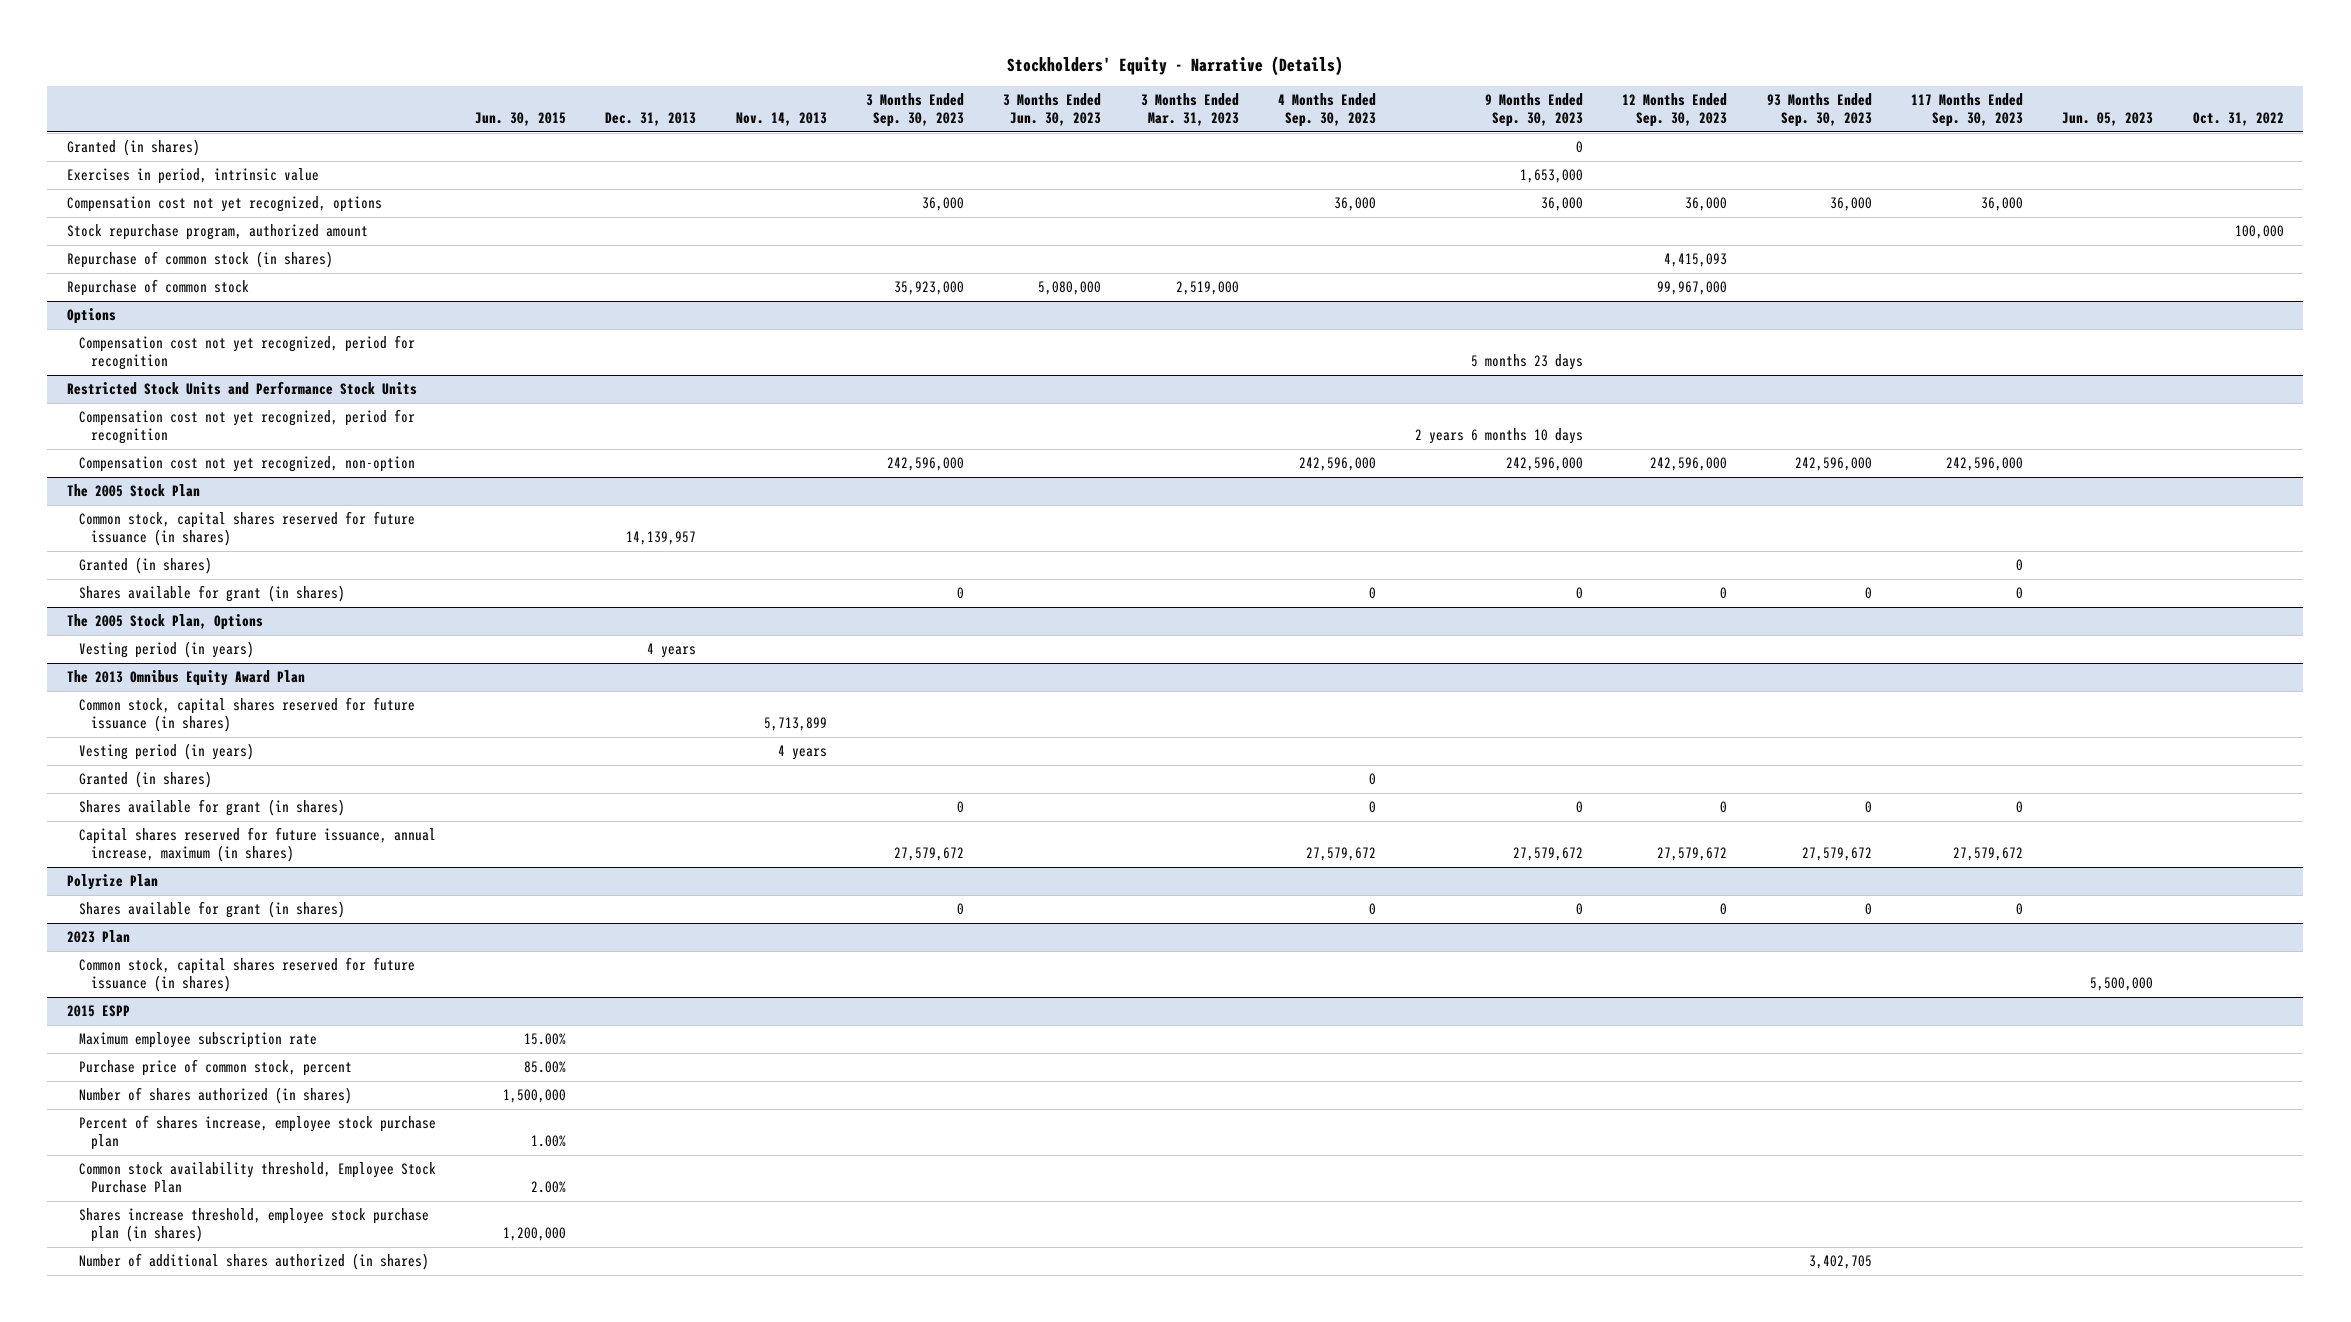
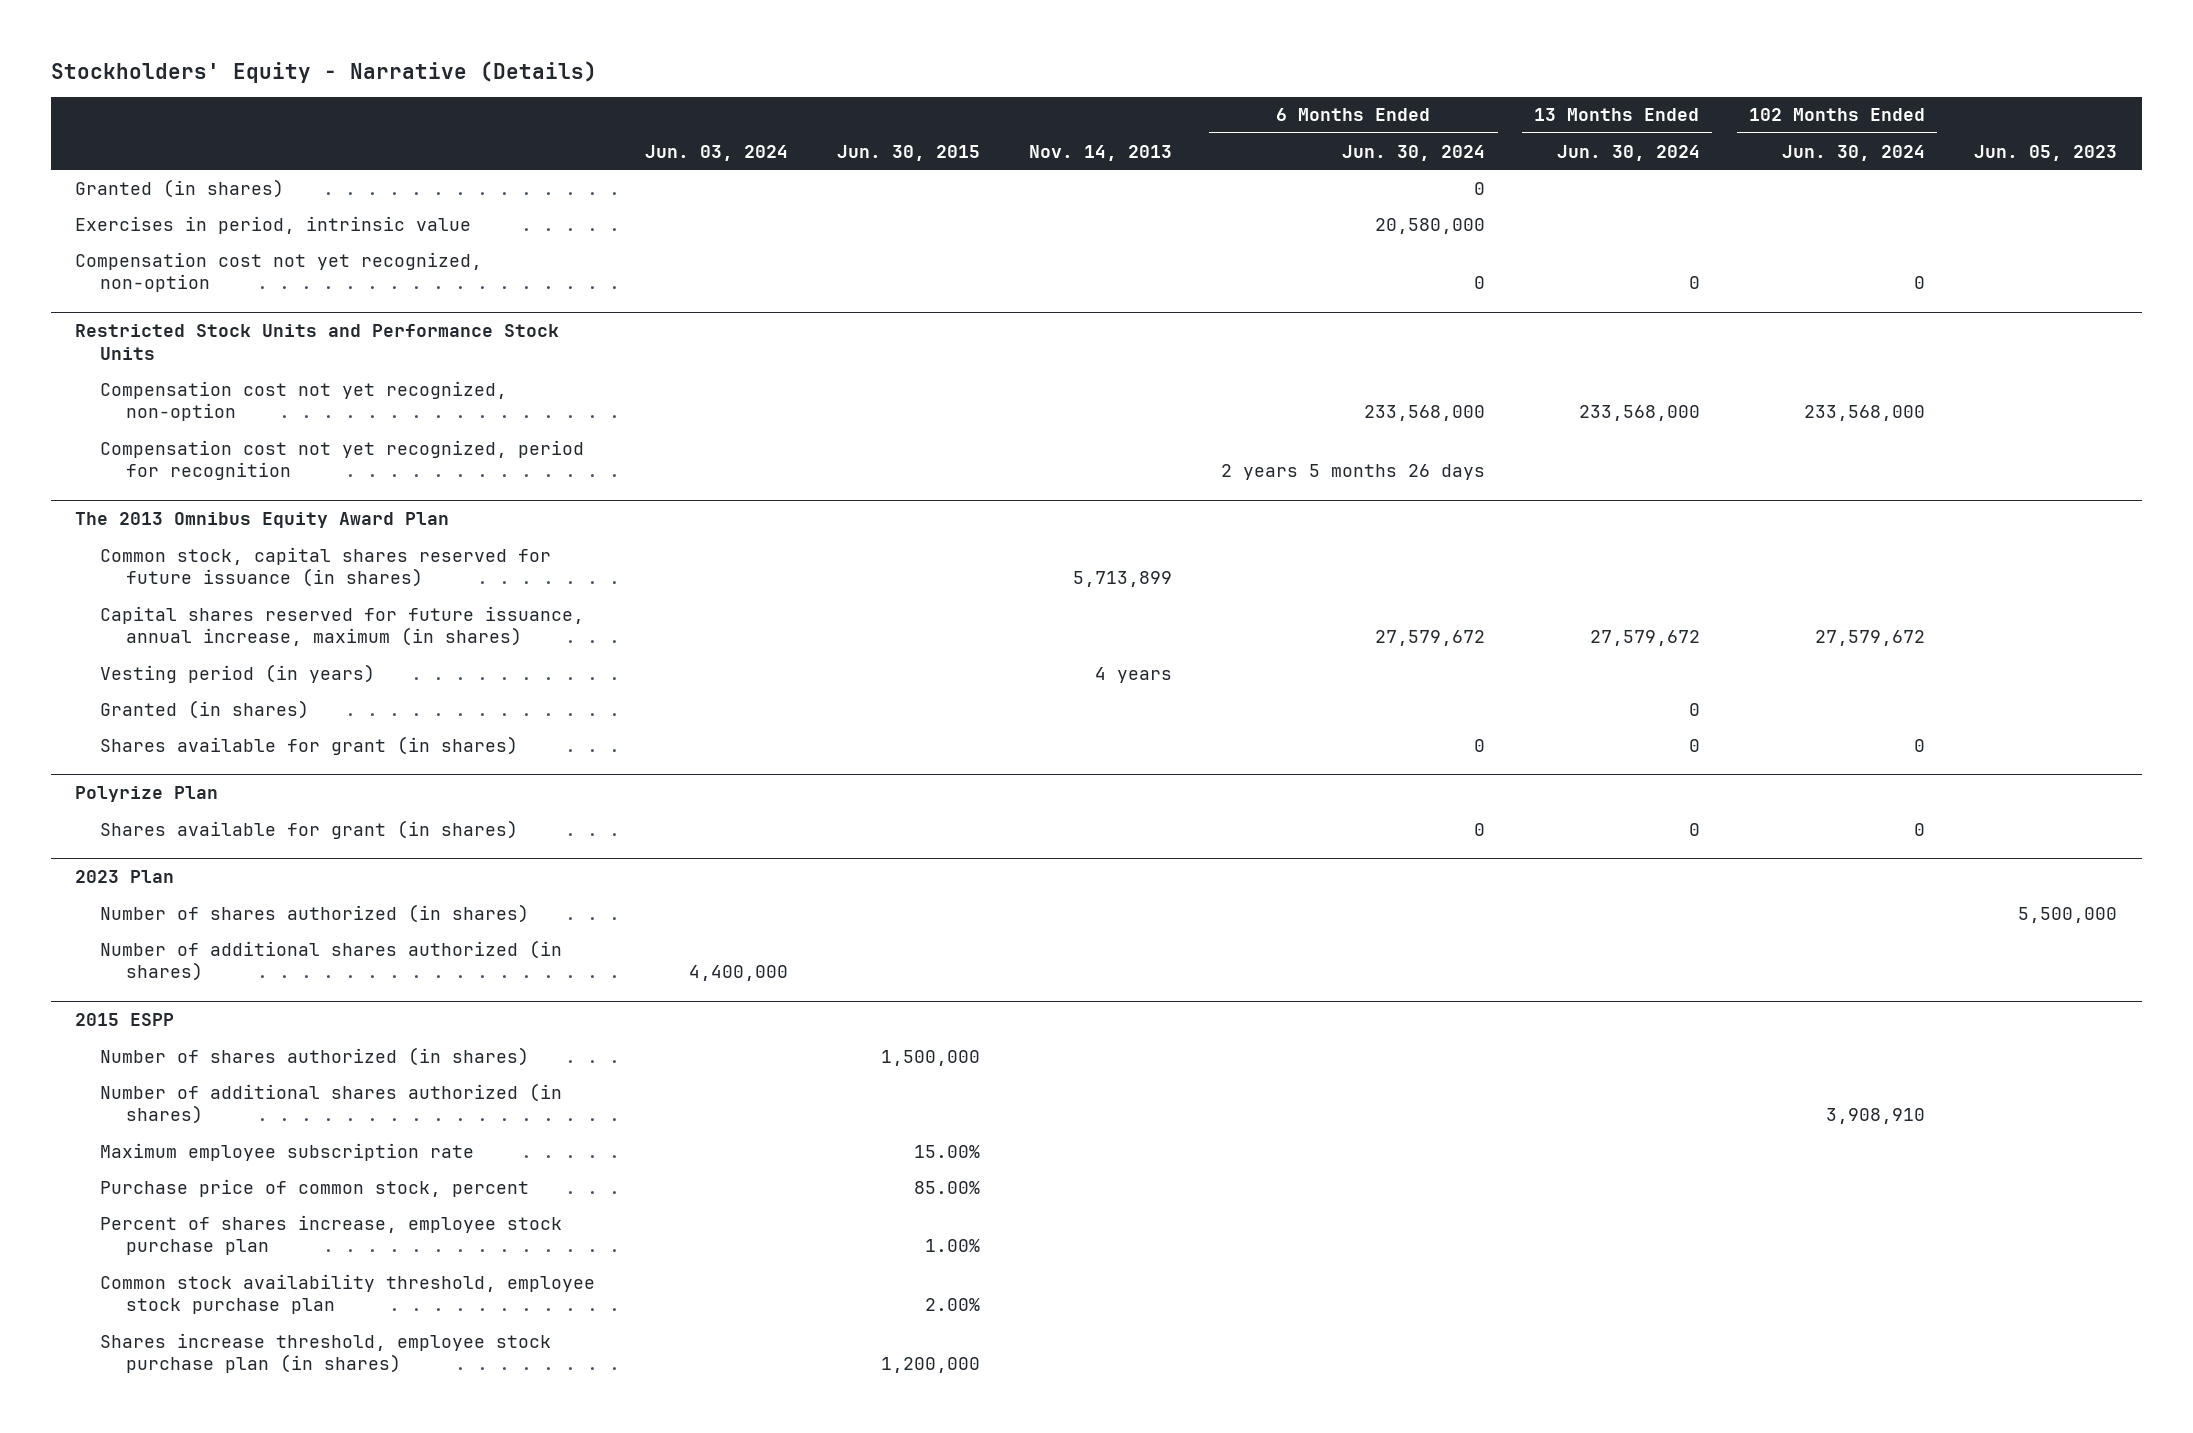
- | Jun. 30, 2015 | Dec. 31, 2013 | Nov. 14, 2013 | 3 Months Ended Sep. 30, 2023 | 3 Months Ended Jun. 30, 2023 | 3 Months Ended Mar. 31, 2023 | 4 Months Ended Sep. 30, 2023 | 9 Months Ended Sep. 30, 2023 | 12 Months Ended Sep. 30, 2023 | 93 Months Ended Sep. 30, 2023 | 117 Months Ended Sep. 30, 2023 | Jun. 05, 2023 | Oct. 31, 2022
+ | Jun. 03, 2024 | Jun. 30, 2015 | Nov. 14, 2013 | 6 Months Ended Jun. 30, 2024 | 13 Months Ended Jun. 30, 2024 | 102 Months Ended Jun. 30, 2024 | Jun. 05, 2023
- Compensation cost not yet recognized, options | | | | 36,000 | | | 36,000 | 36,000 | 36,000 | 36,000 | 36,000 | |
- Stock repurchase program, authorized amount | | | | | | | | | | | | | 100,000
- Repurchase of common stock (in shares) | | | | | | | | | 4,415,093 | | | |
- Repurchase of common stock | | | | 35,923,000 | 5,080,000 | 2,519,000 | | | 99,967,000 | | | |
- Options
- Compensation cost not yet recognized, period for recognition | | | | | | | | 5 months 23 days | | | | |
+ Compensation cost not yet recognized, non-option | | | | 0 | 0 | 0 |
- The 2005 Stock Plan
- Common stock, capital shares reserved for future issuance (in shares) | | 14,139,957 | | | | | | | | | | |
- Granted (in shares) | | | | | | | | | | | 0 | |
- Shares available for grant (in shares) | | | | 0 | | | 0 | 0 | 0 | 0 | 0 | |
- The 2005 Stock Plan, Options
- Vesting period (in years) | | 4 years | | | | | | | | | | |
@ Restricted Stock Units and Performance Stock Units
moved down: Compensation cost not yet recognized, period for recognition | | | | 2 years 5 months 26 days | | |
@ The 2013 Omnibus Equity Award Plan
moved up: Capital shares reserved for future issuance, annual increase, maximum (in shares) | | | | 27,579,672 | 27,579,672 | 27,579,672 |
@ 2023 Plan
- Common stock, capital shares reserved for future issuance (in shares) | | | | | | | | | | | | 5,500,000 |
+ Number of shares authorized (in shares) | | | | | | | 5,500,000
+ Number of additional shares authorized (in shares) | 4,400,000 | | | | | |
@ 2015 ESPP
moved up: Number of shares authorized (in shares) | | 1,500,000 | | | | |
moved up: Number of additional shares authorized (in shares) | | | | | | 3,908,910 |
- Common stock availability threshold, Employee Stock Purchase Plan | 2.00% | | | | | | | | | | | |
+ Common stock availability threshold, employee stock purchase plan | | 2.00% | | | | |

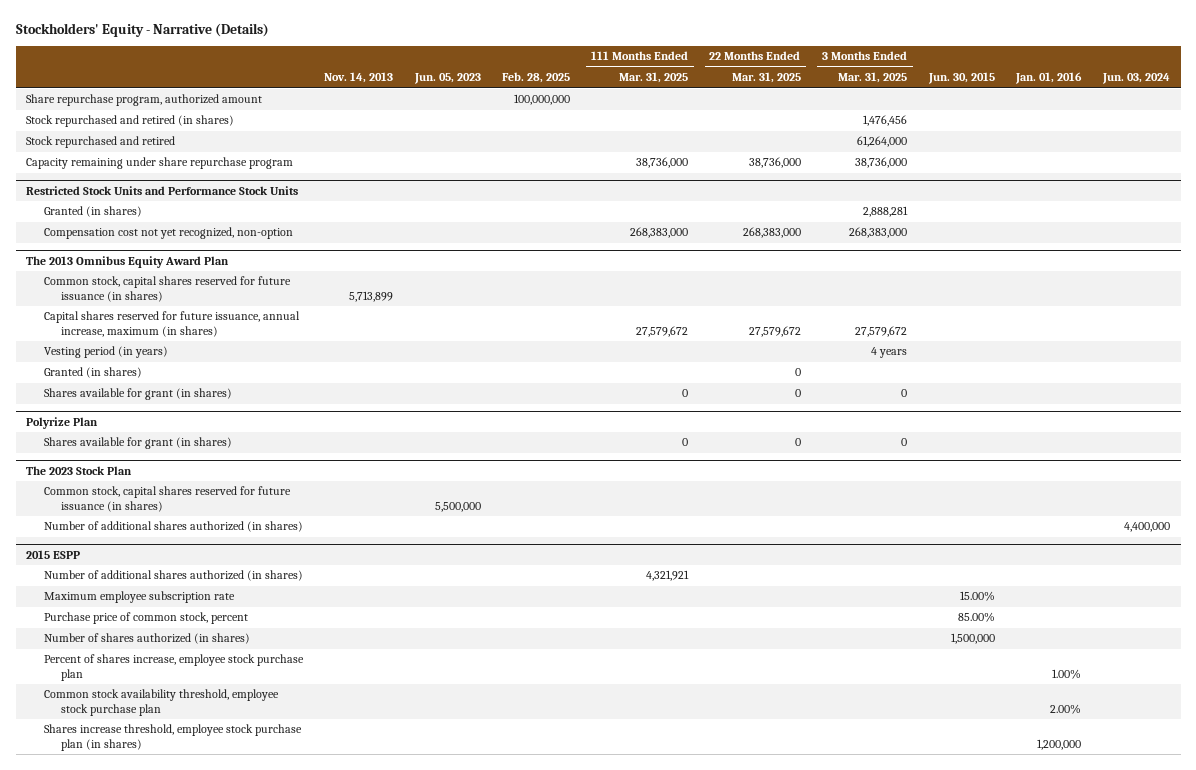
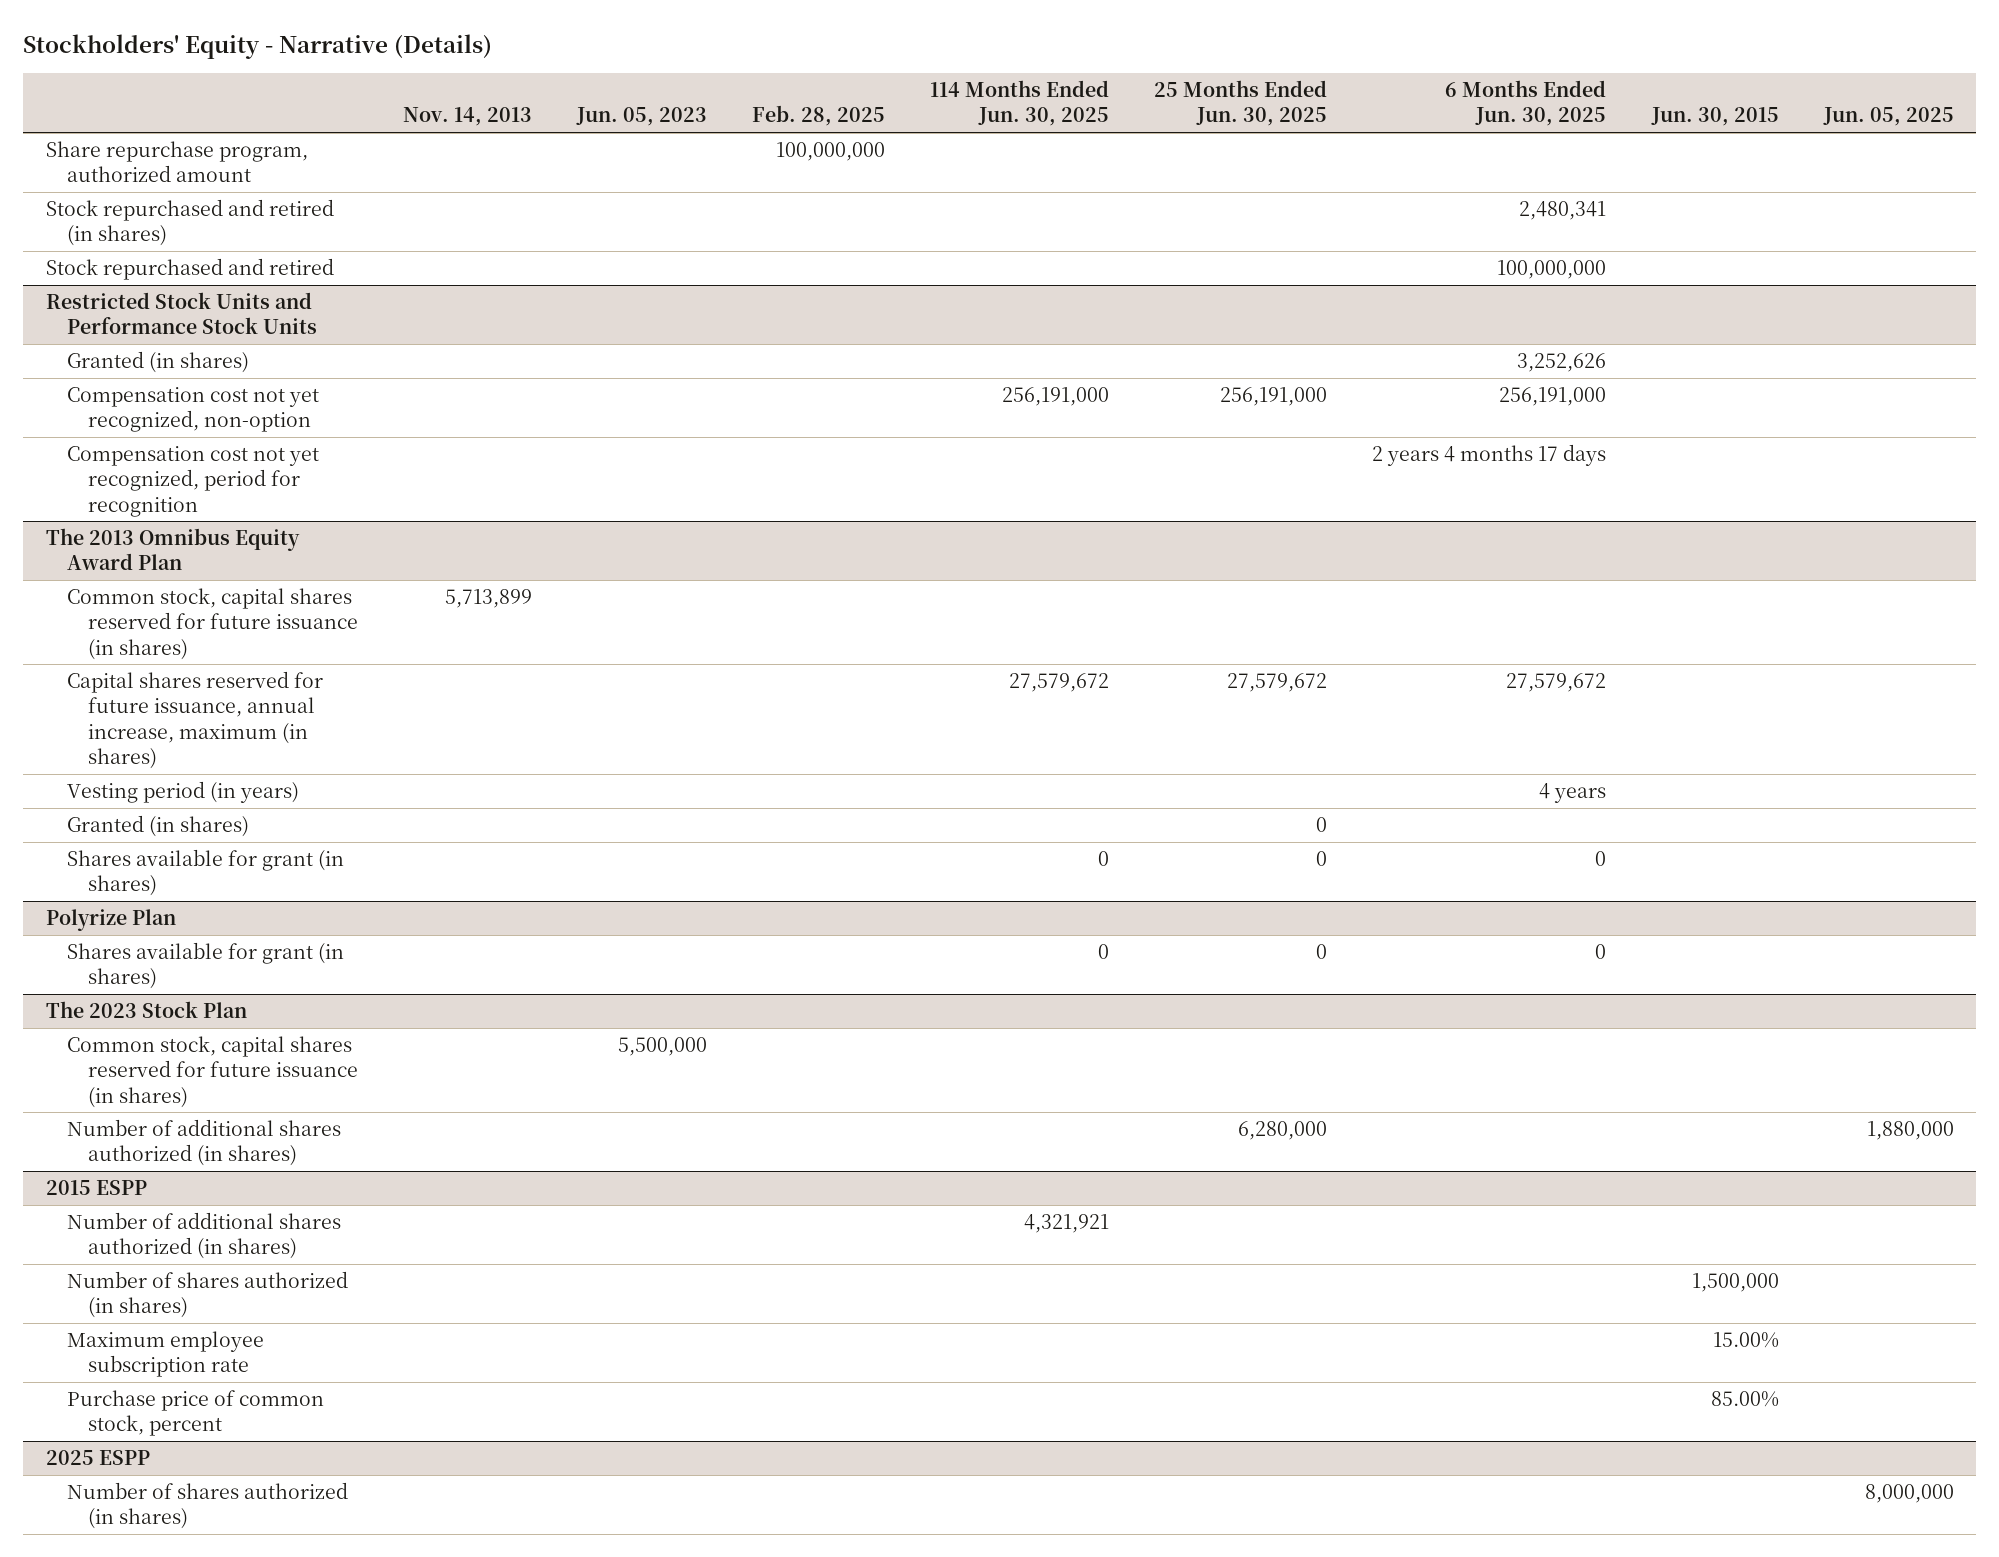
- | Nov. 14, 2013 | Jun. 05, 2023 | Feb. 28, 2025 | 111 Months Ended Mar. 31, 2025 | 22 Months Ended Mar. 31, 2025 | 3 Months Ended Mar. 31, 2025 | Jun. 30, 2015 | Jan. 01, 2016 | Jun. 03, 2024
+ | Nov. 14, 2013 | Jun. 05, 2023 | Feb. 28, 2025 | 114 Months Ended Jun. 30, 2025 | 25 Months Ended Jun. 30, 2025 | 6 Months Ended Jun. 30, 2025 | Jun. 30, 2015 | Jun. 05, 2025
- Capacity remaining under share repurchase program | | | | 38,736,000 | 38,736,000 | 38,736,000 | | |
@ Restricted Stock Units and Performance Stock Units
+ Compensation cost not yet recognized, period for recognition | | | | | | 2 years 4 months 17 days | |
@ 2015 ESPP
moved up: Number of shares authorized (in shares) | | | | | | | 1,500,000 |
- Percent of shares increase, employee stock purchase plan | | | | | | | | 1.00% |
- Common stock availability threshold, employee stock purchase plan | | | | | | | | 2.00% |
- Shares increase threshold, employee stock purchase plan (in shares) | | | | | | | | 1,200,000 |
+ 2025 ESPP
+ Number of shares authorized (in shares) | | | | | | | | 8,000,000

